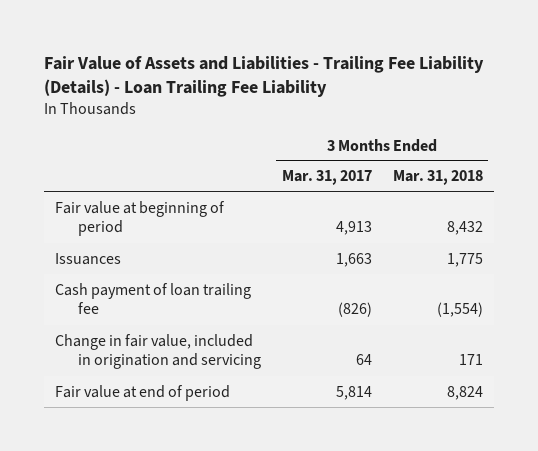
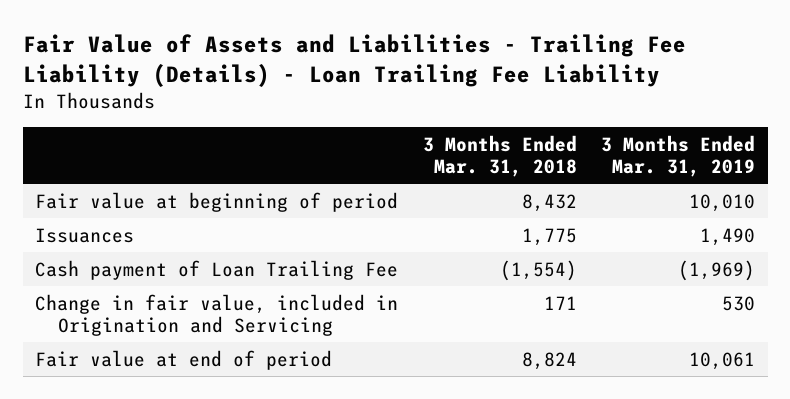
- | 3 Months Ended Mar. 31, 2017 | 3 Months Ended Mar. 31, 2018
+ | 3 Months Ended Mar. 31, 2018 | 3 Months Ended Mar. 31, 2019
- Cash payment of loan trailing fee | (826) | (1,554)
- Change in fair value, included in origination and servicing | 64 | 171
+ Cash payment of Loan Trailing Fee | (1,554) | (1,969)
+ Change in fair value, included in Origination and Servicing | 171 | 530

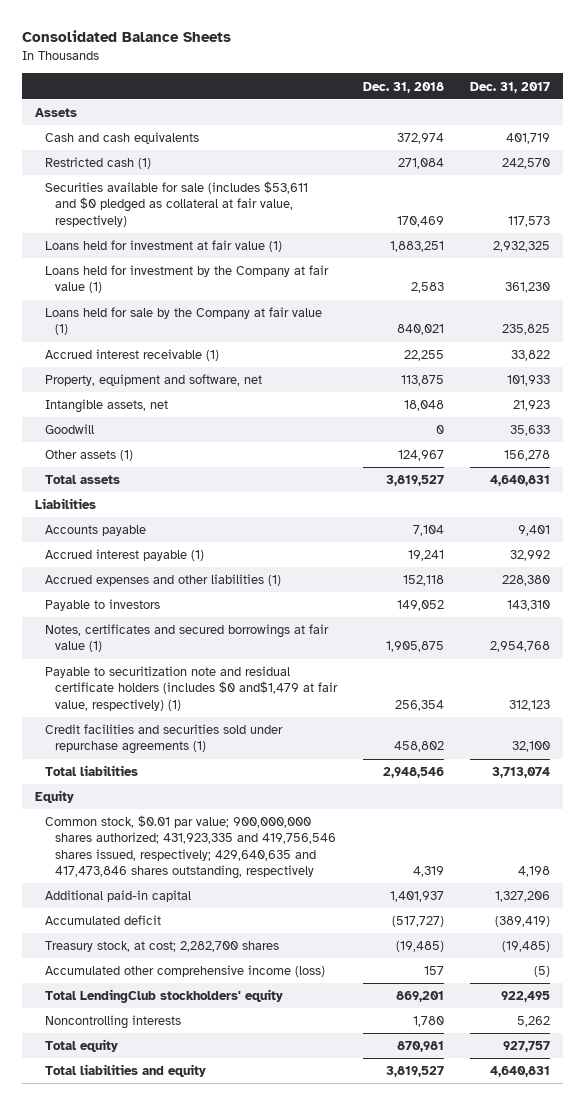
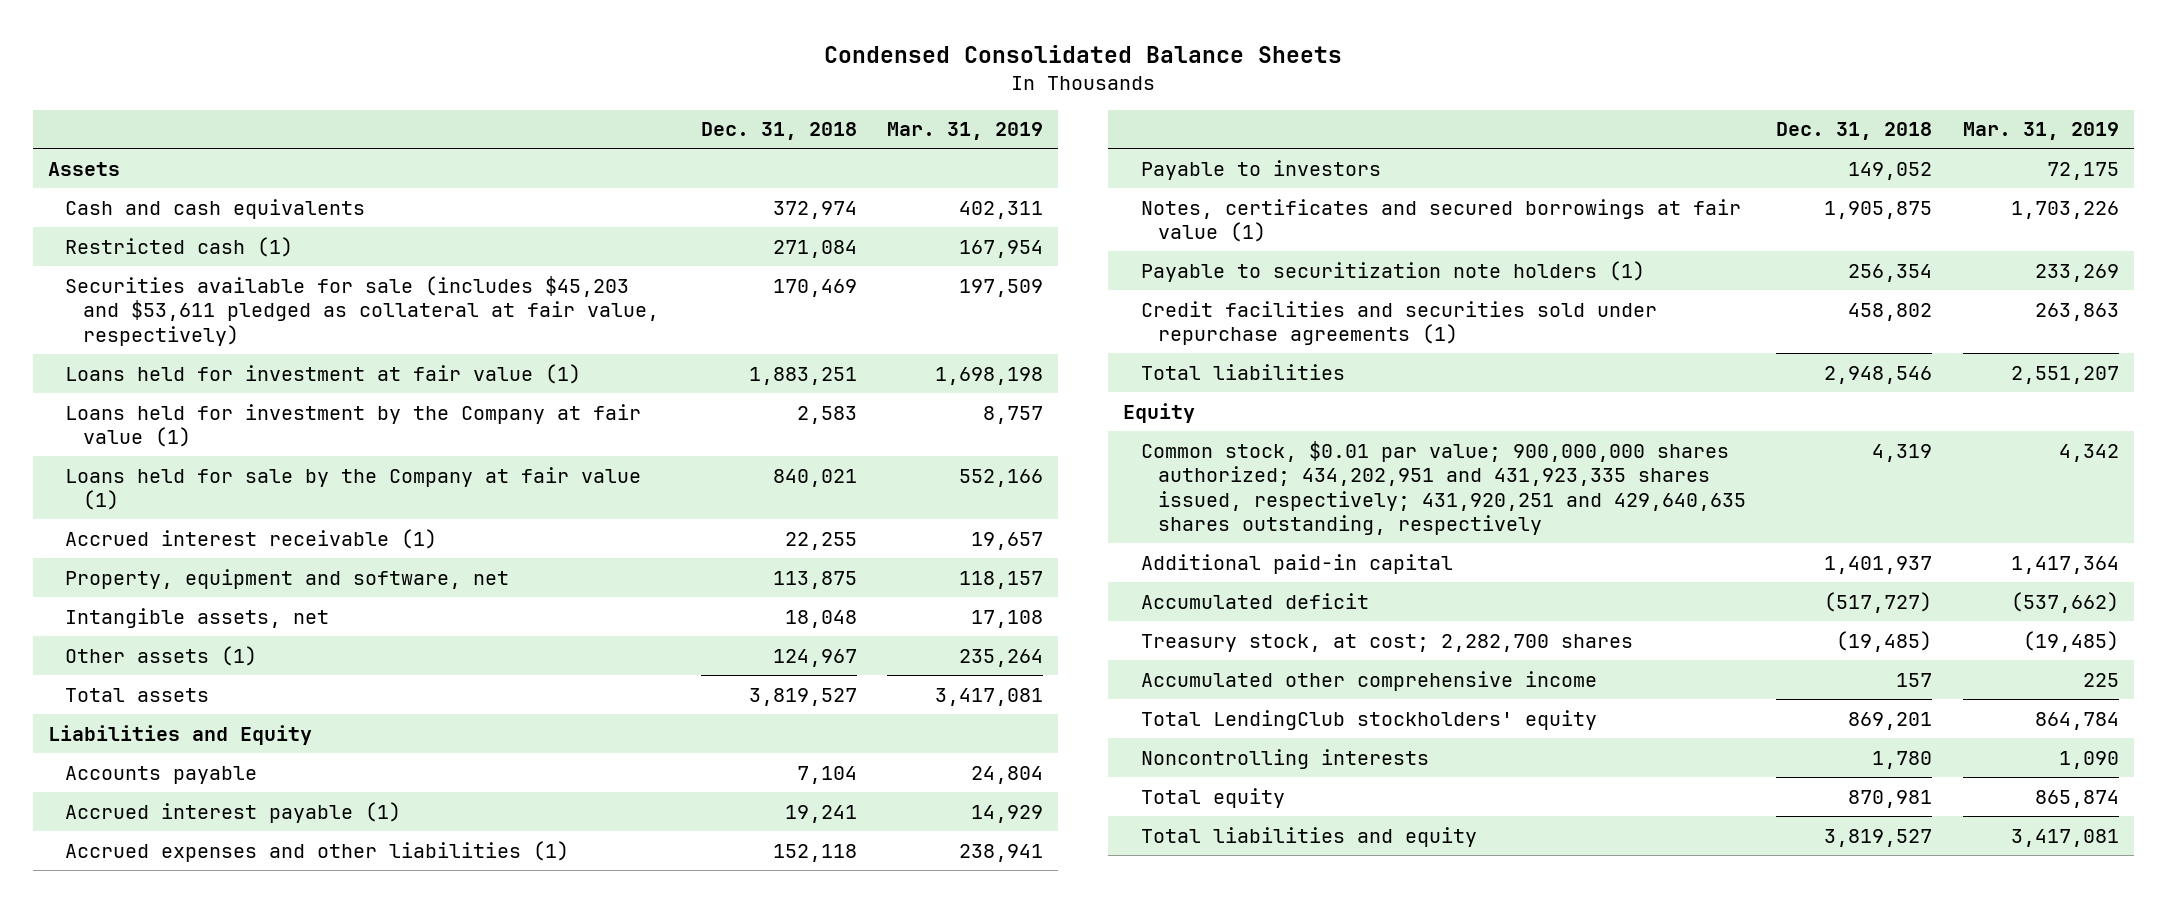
- Consolidated Balance Sheets
+ Condensed Consolidated Balance Sheets
- | Dec. 31, 2018 | Dec. 31, 2017
+ | Dec. 31, 2018 | Mar. 31, 2019
- Securities available for sale (includes $53,611 and $0 pledged as collateral at fair value, respectively) | 170,469 | 117,573
+ Securities available for sale (includes $45,203 and $53,611 pledged as collateral at fair value, respectively) | 170,469 | 197,509
- Goodwill | 0 | 35,633
- Liabilities
+ Liabilities and Equity
- Payable to securitization note and residual certificate holders (includes $0 and$1,479 at fair value, respectively) (1) | 256,354 | 312,123
+ Payable to securitization note holders (1) | 256,354 | 233,269
- Common stock, $0.01 par value; 900,000,000 shares authorized; 431,923,335 and 419,756,546 shares issued, respectively; 429,640,635 and 417,473,846 shares outstanding, respectively | 4,319 | 4,198
+ Common stock, $0.01 par value; 900,000,000 shares authorized; 434,202,951 and 431,923,335 shares issued, respectively; 431,920,251 and 429,640,635 shares outstanding, respectively | 4,319 | 4,342
- Accumulated other comprehensive income (loss) | 157 | (5)
+ Accumulated other comprehensive income | 157 | 225

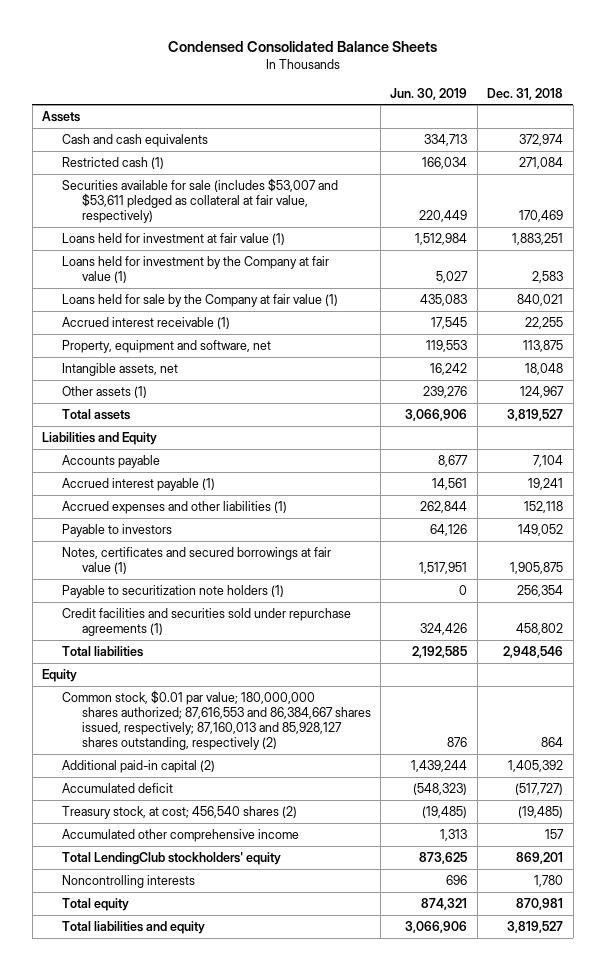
- | Dec. 31, 2018 | Mar. 31, 2019
+ | Jun. 30, 2019 | Dec. 31, 2018
- Securities available for sale (includes $45,203 and $53,611 pledged as collateral at fair value, respectively) | 170,469 | 197,509
+ Securities available for sale (includes $53,007 and $53,611 pledged as collateral at fair value, respectively) | 220,449 | 170,469
- Common stock, $0.01 par value; 900,000,000 shares authorized; 434,202,951 and 431,923,335 shares issued, respectively; 431,920,251 and 429,640,635 shares outstanding, respectively | 4,319 | 4,342
- Additional paid-in capital | 1,401,937 | 1,417,364
+ Common stock, $0.01 par value; 180,000,000 shares authorized; 87,616,553 and 86,384,667 shares issued, respectively; 87,160,013 and 85,928,127 shares outstanding, respectively (2) | 876 | 864
+ Additional paid-in capital (2) | 1,439,244 | 1,405,392
- Treasury stock, at cost; 2,282,700 shares | (19,485) | (19,485)
+ Treasury stock, at cost; 456,540 shares (2) | (19,485) | (19,485)

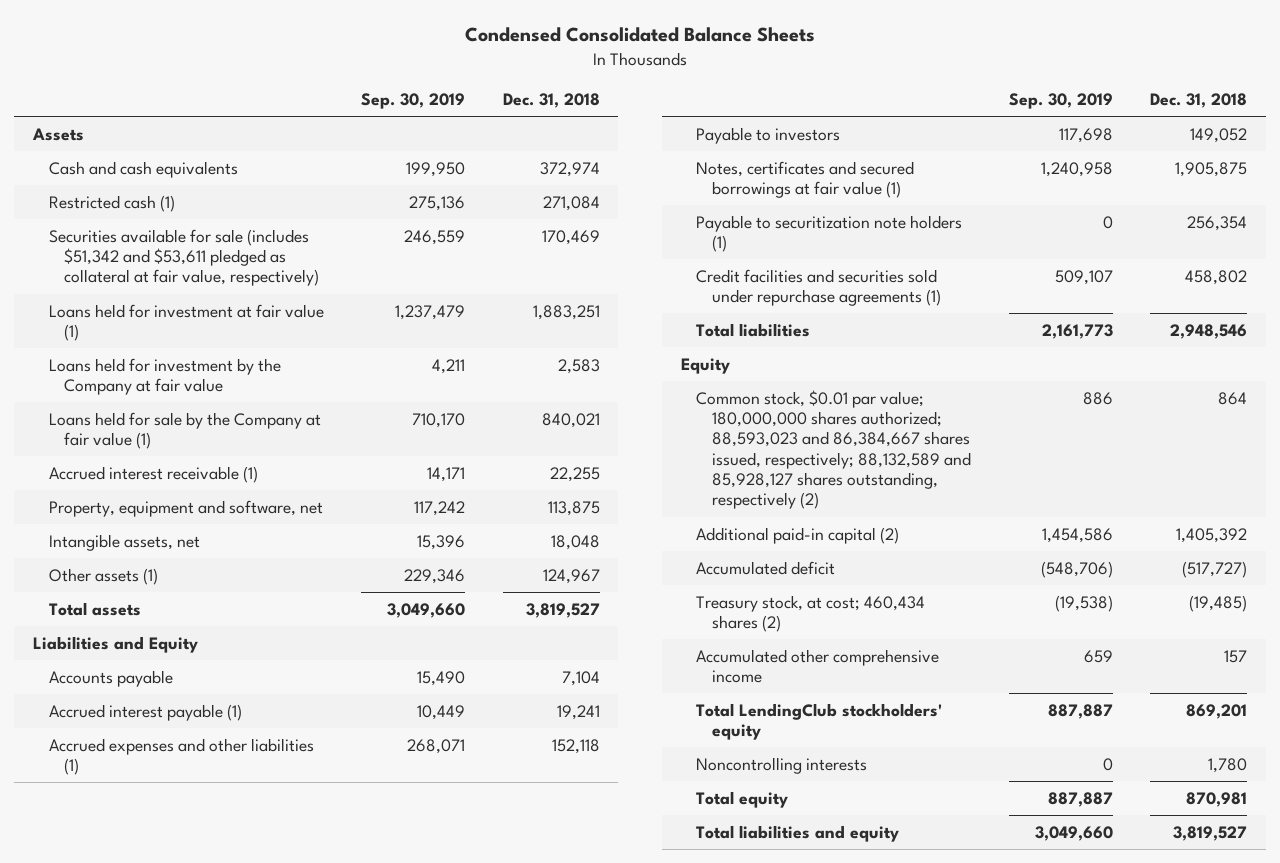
- | Jun. 30, 2019 | Dec. 31, 2018
+ | Sep. 30, 2019 | Dec. 31, 2018
- Securities available for sale (includes $53,007 and $53,611 pledged as collateral at fair value, respectively) | 220,449 | 170,469
+ Securities available for sale (includes $51,342 and $53,611 pledged as collateral at fair value, respectively) | 246,559 | 170,469
- Loans held for investment by the Company at fair value (1) | 5,027 | 2,583
+ Loans held for investment by the Company at fair value | 4,211 | 2,583
- Common stock, $0.01 par value; 180,000,000 shares authorized; 87,616,553 and 86,384,667 shares issued, respectively; 87,160,013 and 85,928,127 shares outstanding, respectively (2) | 876 | 864
+ Common stock, $0.01 par value; 180,000,000 shares authorized; 88,593,023 and 86,384,667 shares issued, respectively; 88,132,589 and 85,928,127 shares outstanding, respectively (2) | 886 | 864
- Treasury stock, at cost; 456,540 shares (2) | (19,485) | (19,485)
+ Treasury stock, at cost; 460,434 shares (2) | (19,538) | (19,485)

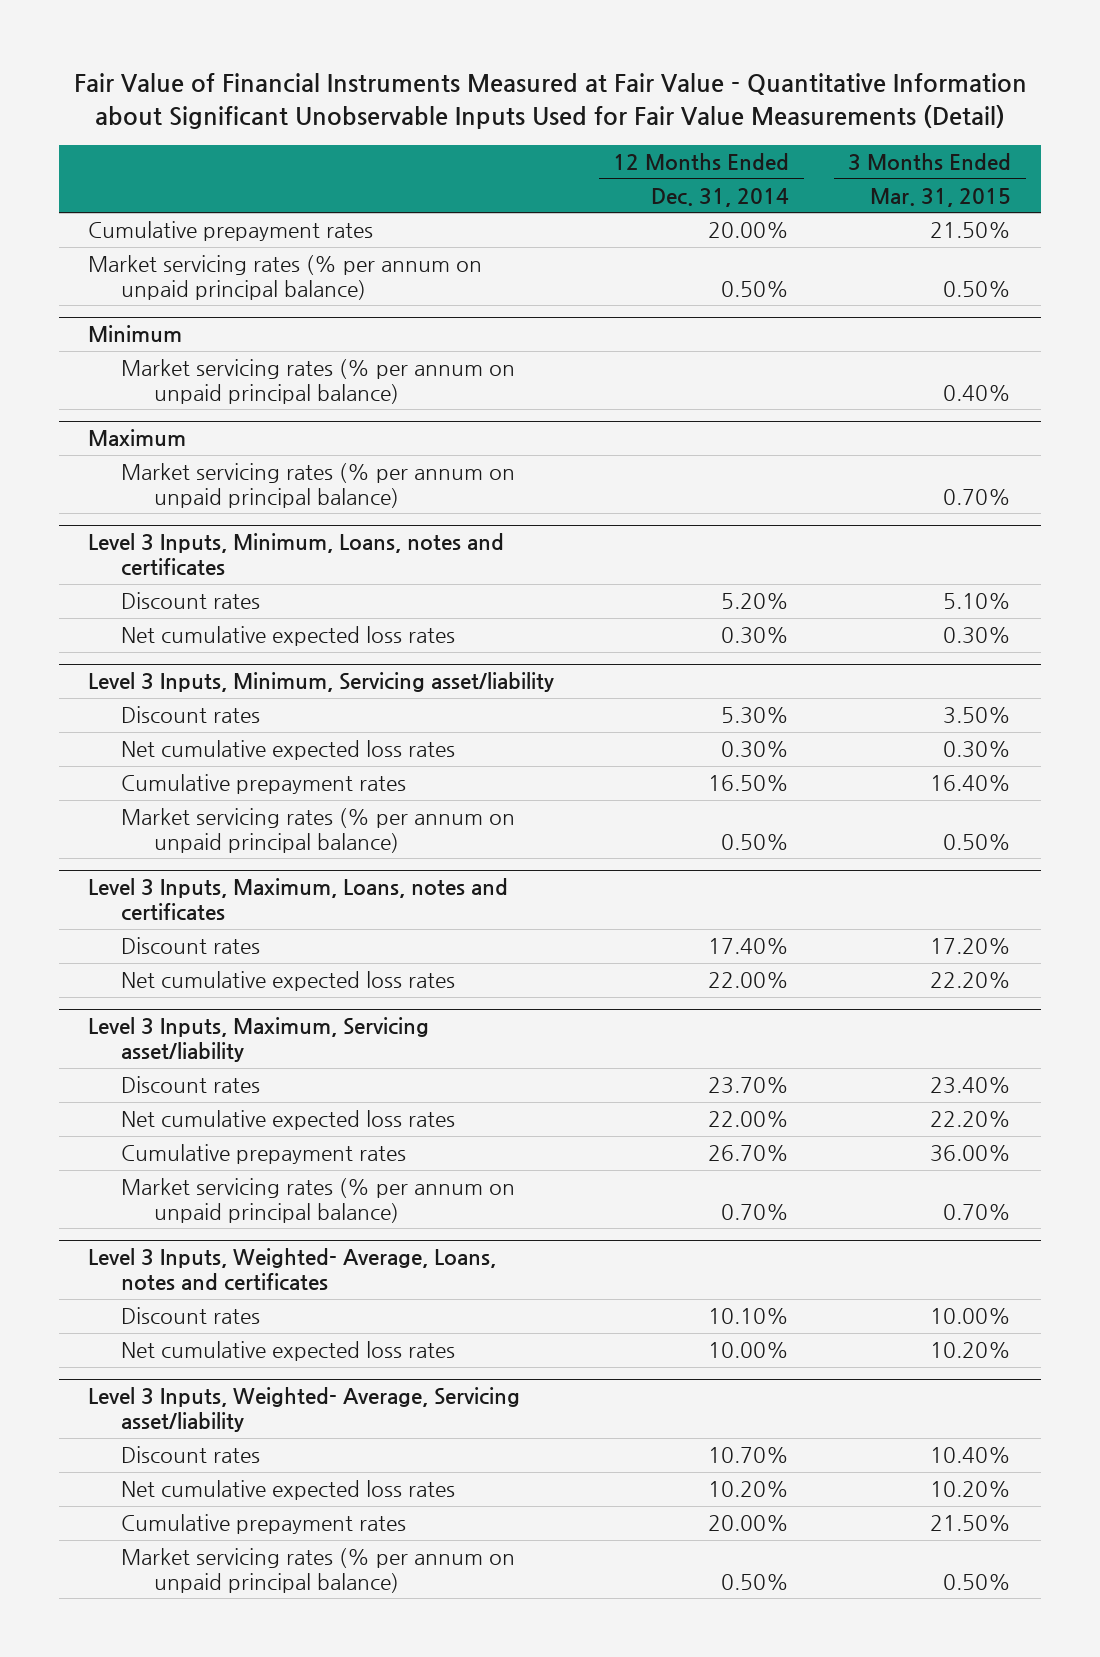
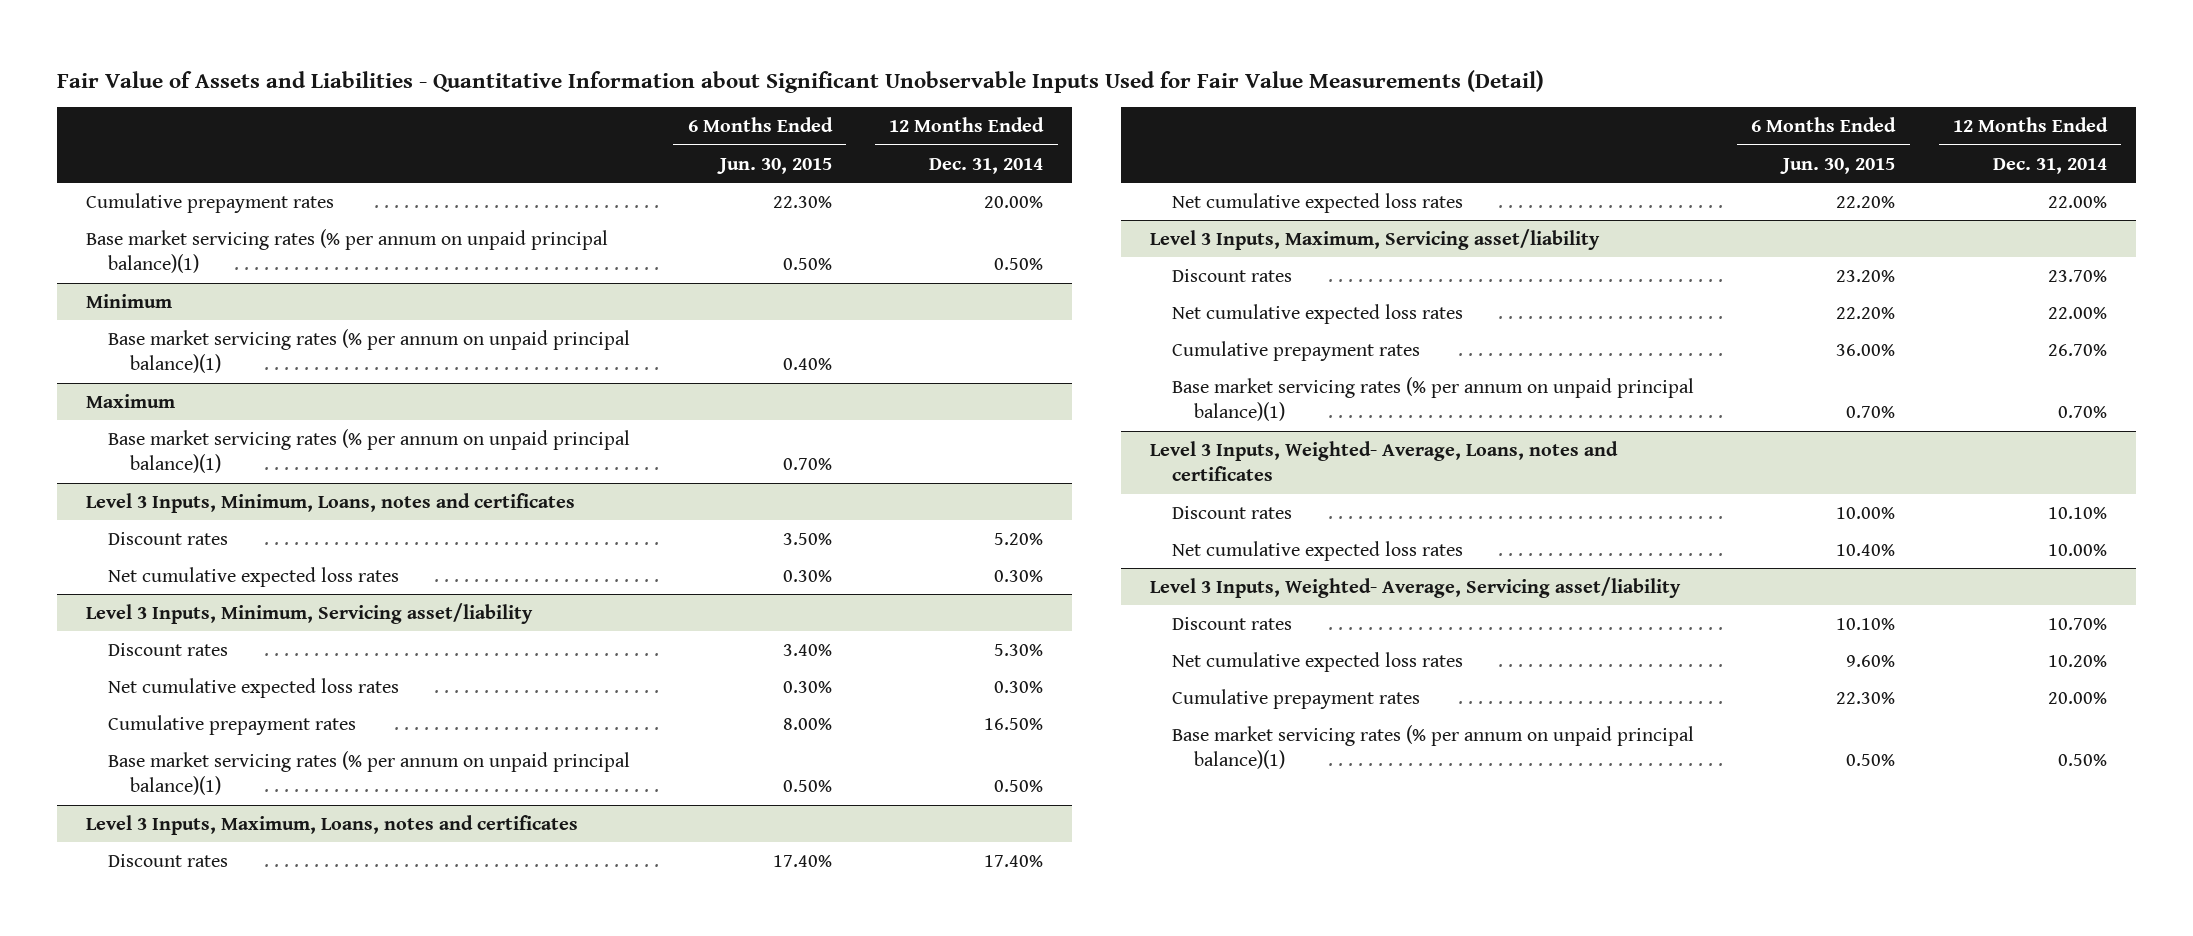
- Fair Value of Financial Instruments Measured at Fair Value - Quantitative Information about Significant Unobservable Inputs Used for Fair Value Measurements (Detail)
+ Fair Value of Assets and Liabilities - Quantitative Information about Significant Unobservable Inputs Used for Fair Value Measurements (Detail)
- | 12 Months Ended Dec. 31, 2014 | 3 Months Ended Mar. 31, 2015
+ | 6 Months Ended Jun. 30, 2015 | 12 Months Ended Dec. 31, 2014
- Market servicing rates (% per annum on unpaid principal balance) | 0.50% | 0.50%
+ Base market servicing rates (% per annum on unpaid principal balance)(1) | 0.50% | 0.50%
@ Minimum
- Market servicing rates (% per annum on unpaid principal balance) | | 0.40%
+ Base market servicing rates (% per annum on unpaid principal balance)(1) | 0.40% |
@ Maximum
- Market servicing rates (% per annum on unpaid principal balance) | | 0.70%
+ Base market servicing rates (% per annum on unpaid principal balance)(1) | 0.70% |
@ Level 3 Inputs, Minimum, Servicing asset/liability
- Market servicing rates (% per annum on unpaid principal balance) | 0.50% | 0.50%
+ Base market servicing rates (% per annum on unpaid principal balance)(1) | 0.50% | 0.50%
@ Level 3 Inputs, Maximum, Servicing asset/liability
- Market servicing rates (% per annum on unpaid principal balance) | 0.70% | 0.70%
+ Base market servicing rates (% per annum on unpaid principal balance)(1) | 0.70% | 0.70%
@ Level 3 Inputs, Weighted- Average, Servicing asset/liability
- Market servicing rates (% per annum on unpaid principal balance) | 0.50% | 0.50%
+ Base market servicing rates (% per annum on unpaid principal balance)(1) | 0.50% | 0.50%

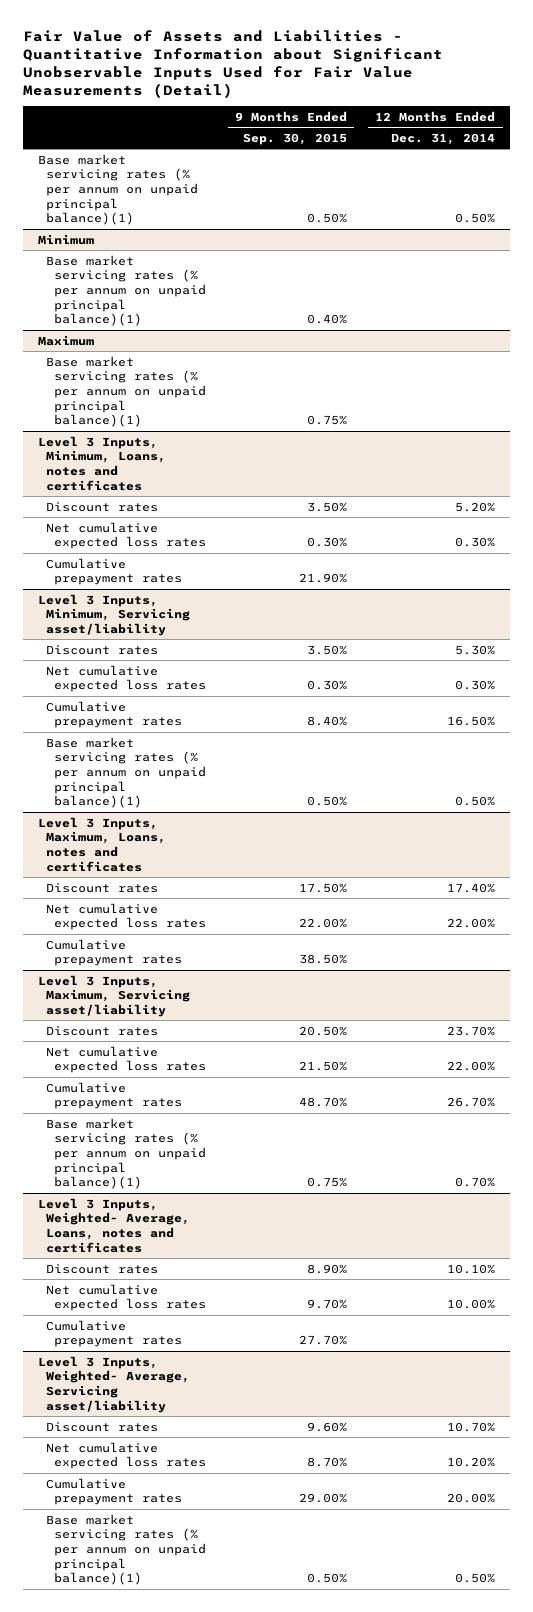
- | 6 Months Ended Jun. 30, 2015 | 12 Months Ended Dec. 31, 2014
+ | 9 Months Ended Sep. 30, 2015 | 12 Months Ended Dec. 31, 2014
- Cumulative prepayment rates | 22.30% | 20.00%
@ Level 3 Inputs, Minimum, Loans, notes and certificates
+ Cumulative prepayment rates | 21.90% |
@ Level 3 Inputs, Maximum, Loans, notes and certificates
+ Cumulative prepayment rates | 38.50% |
@ Level 3 Inputs, Weighted- Average, Loans, notes and certificates
+ Cumulative prepayment rates | 27.70% |

